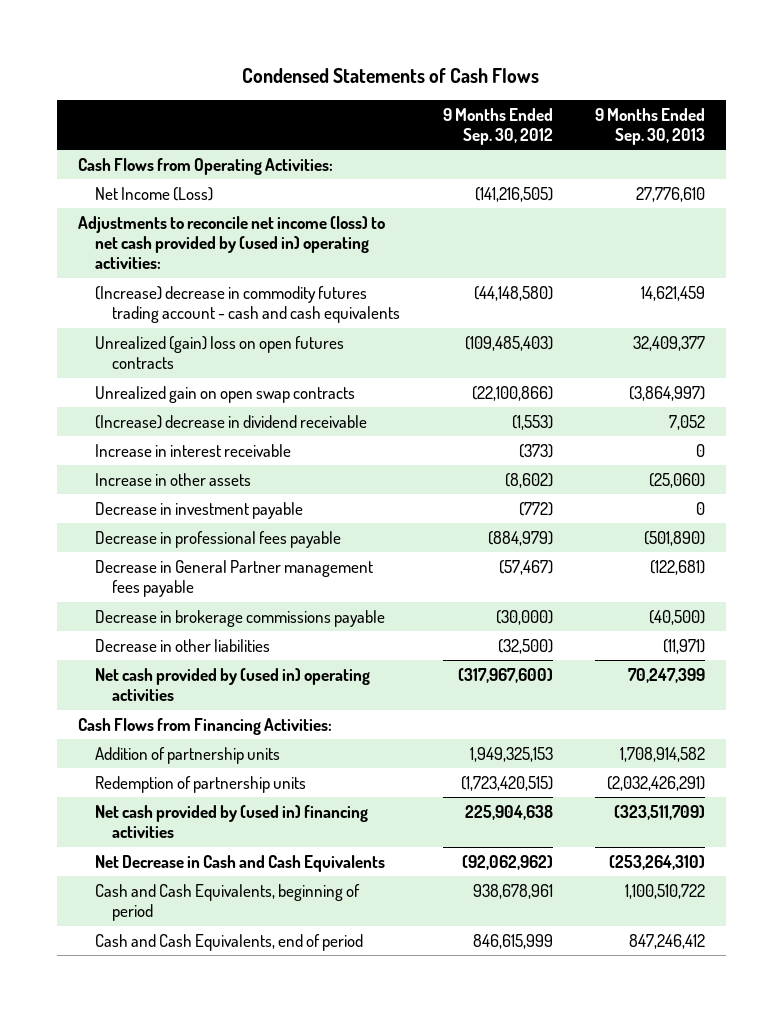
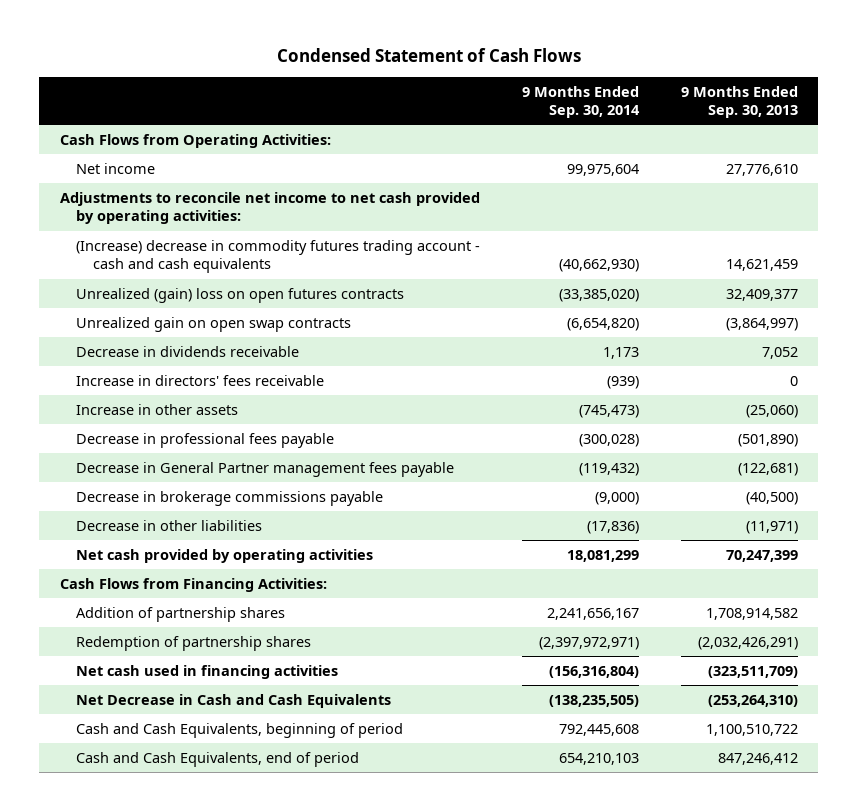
- Condensed Statements of Cash Flows
+ Condensed Statement of Cash Flows
- | 9 Months Ended Sep. 30, 2012 | 9 Months Ended Sep. 30, 2013
+ | 9 Months Ended Sep. 30, 2014 | 9 Months Ended Sep. 30, 2013
- Net Income (Loss) | (141,216,505) | 27,776,610
- Adjustments to reconcile net income (loss) to net cash provided by (used in) operating activities:
+ Net income | 99,975,604 | 27,776,610
+ Adjustments to reconcile net income to net cash provided by operating activities:
- (Increase) decrease in dividend receivable | (1,553) | 7,052
- Increase in interest receivable | (373) | 0
+ Decrease in dividends receivable | 1,173 | 7,052
+ Increase in directors' fees receivable | (939) | 0
- Decrease in investment payable | (772) | 0
- Net cash provided by (used in) operating activities | (317,967,600) | 70,247,399
+ Net cash provided by operating activities | 18,081,299 | 70,247,399
- Addition of partnership units | 1,949,325,153 | 1,708,914,582
- Redemption of partnership units | (1,723,420,515) | (2,032,426,291)
- Net cash provided by (used in) financing activities | 225,904,638 | (323,511,709)
+ Addition of partnership shares | 2,241,656,167 | 1,708,914,582
+ Redemption of partnership shares | (2,397,972,971) | (2,032,426,291)
+ Net cash used in financing activities | (156,316,804) | (323,511,709)

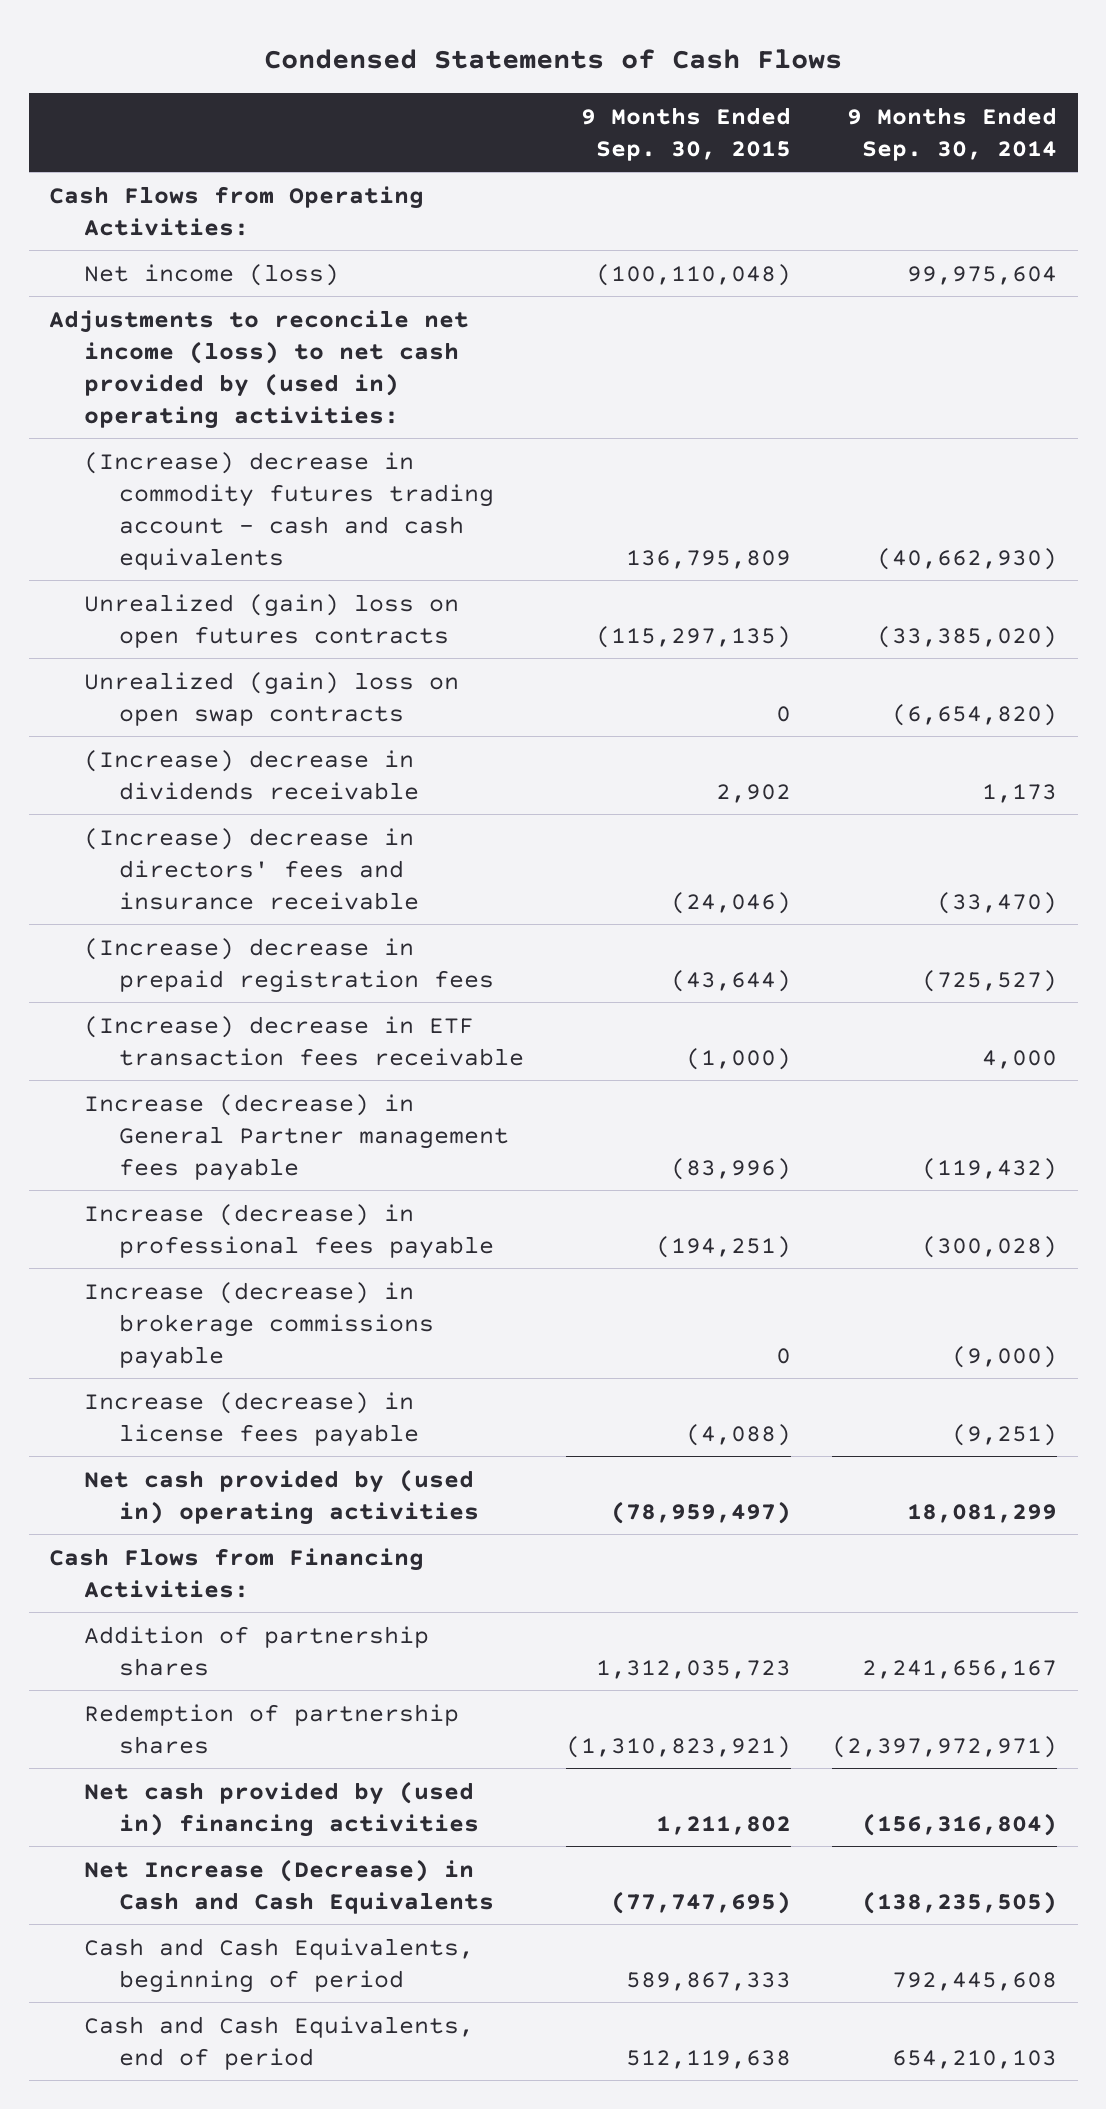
- Condensed Statement of Cash Flows
+ Condensed Statements of Cash Flows
- | 9 Months Ended Sep. 30, 2014 | 9 Months Ended Sep. 30, 2013
+ | 9 Months Ended Sep. 30, 2015 | 9 Months Ended Sep. 30, 2014
- Net income | 99,975,604 | 27,776,610
- Adjustments to reconcile net income to net cash provided by operating activities:
+ Net income (loss) | (100,110,048) | 99,975,604
+ Adjustments to reconcile net income (loss) to net cash provided by (used in) operating activities:
- Unrealized gain on open swap contracts | (6,654,820) | (3,864,997)
- Decrease in dividends receivable | 1,173 | 7,052
- Increase in directors' fees receivable | (939) | 0
- Increase in other assets | (745,473) | (25,060)
- Decrease in professional fees payable | (300,028) | (501,890)
- Decrease in General Partner management fees payable | (119,432) | (122,681)
- Decrease in brokerage commissions payable | (9,000) | (40,500)
- Decrease in other liabilities | (17,836) | (11,971)
- Net cash provided by operating activities | 18,081,299 | 70,247,399
+ Unrealized (gain) loss on open swap contracts | 0 | (6,654,820)
+ (Increase) decrease in dividends receivable | 2,902 | 1,173
+ (Increase) decrease in directors' fees and insurance receivable | (24,046) | (33,470)
+ (Increase) decrease in prepaid registration fees | (43,644) | (725,527)
+ (Increase) decrease in ETF transaction fees receivable | (1,000) | 4,000
+ Increase (decrease) in General Partner management fees payable | (83,996) | (119,432)
+ Increase (decrease) in professional fees payable | (194,251) | (300,028)
+ Increase (decrease) in brokerage commissions payable | 0 | (9,000)
+ Increase (decrease) in license fees payable | (4,088) | (9,251)
+ Net cash provided by (used in) operating activities | (78,959,497) | 18,081,299
- Net cash used in financing activities | (156,316,804) | (323,511,709)
- Net Decrease in Cash and Cash Equivalents | (138,235,505) | (253,264,310)
+ Net cash provided by (used in) financing activities | 1,211,802 | (156,316,804)
+ Net Increase (Decrease) in Cash and Cash Equivalents | (77,747,695) | (138,235,505)

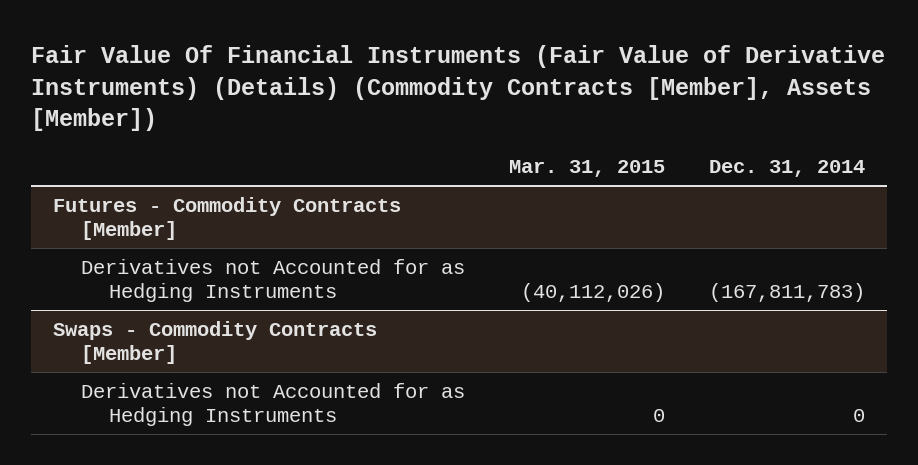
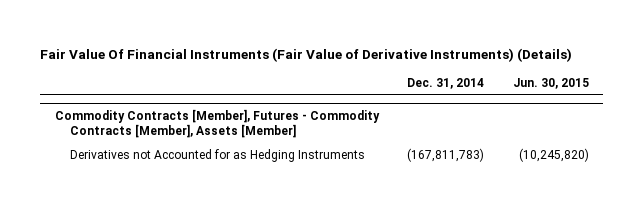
- Fair Value Of Financial Instruments (Fair Value of Derivative Instruments) (Details) (Commodity Contracts [Member], Assets [Member])
+ Fair Value Of Financial Instruments (Fair Value of Derivative Instruments) (Details)
- | Mar. 31, 2015 | Dec. 31, 2014
+ | Dec. 31, 2014 | Jun. 30, 2015
- Futures - Commodity Contracts [Member]
+ Commodity Contracts [Member], Futures - Commodity Contracts [Member], Assets [Member]
- Swaps - Commodity Contracts [Member]
- Derivatives not Accounted for as Hedging Instruments | 0 | 0

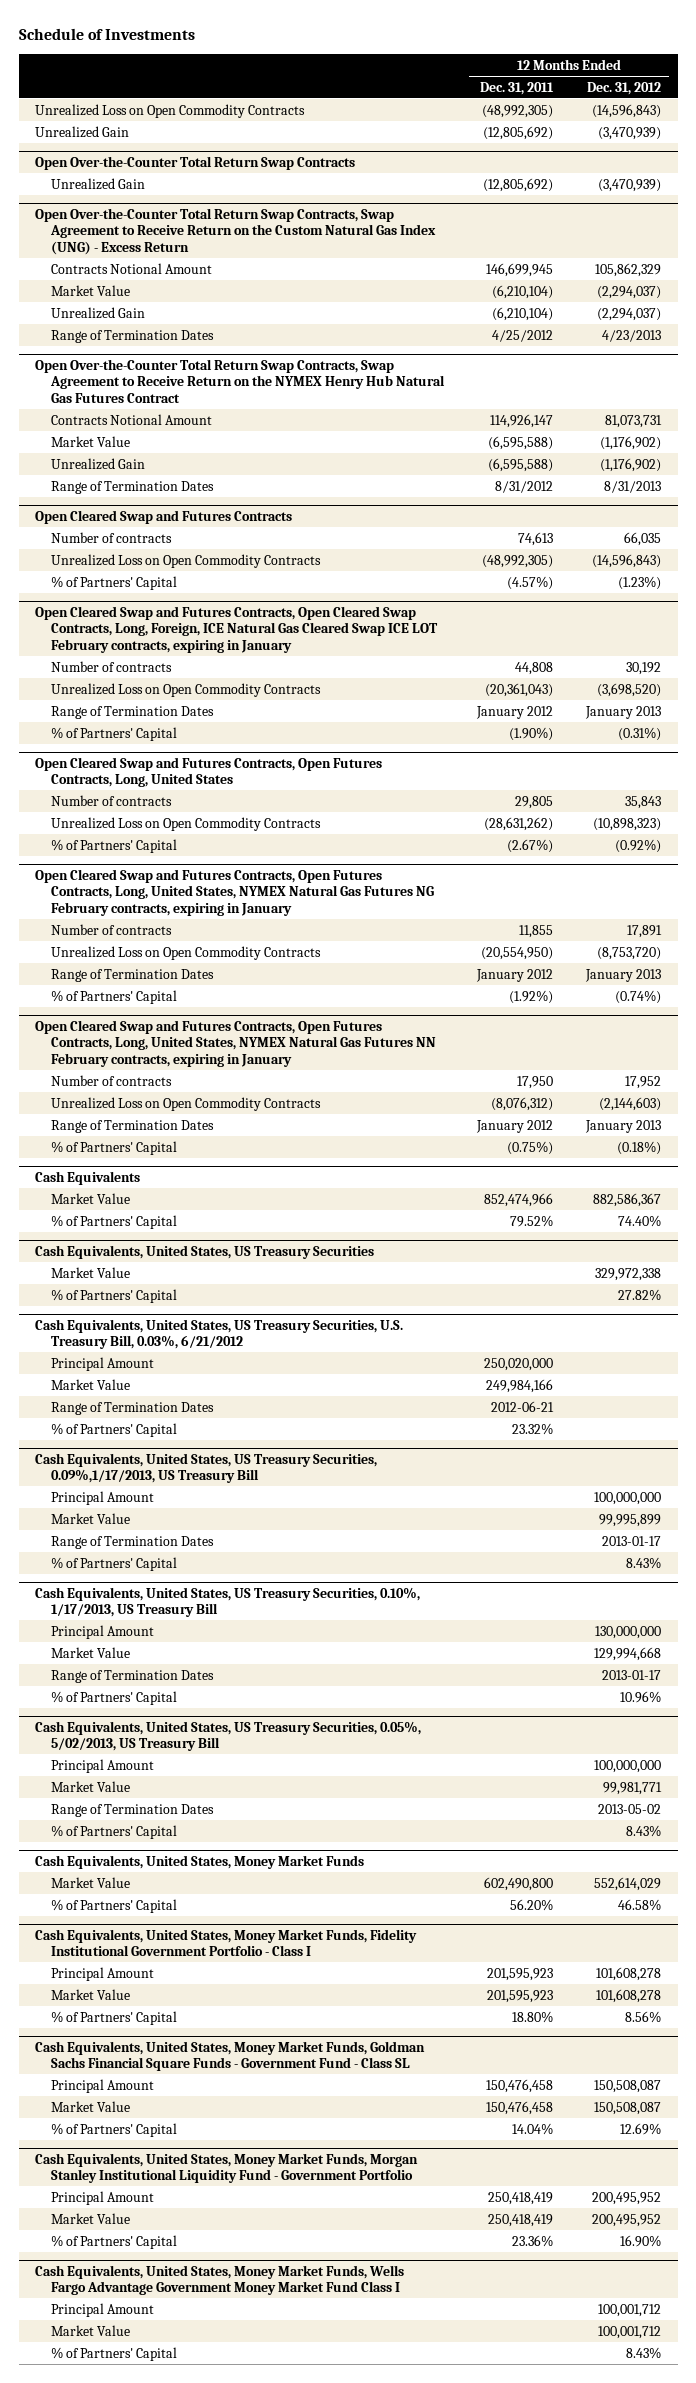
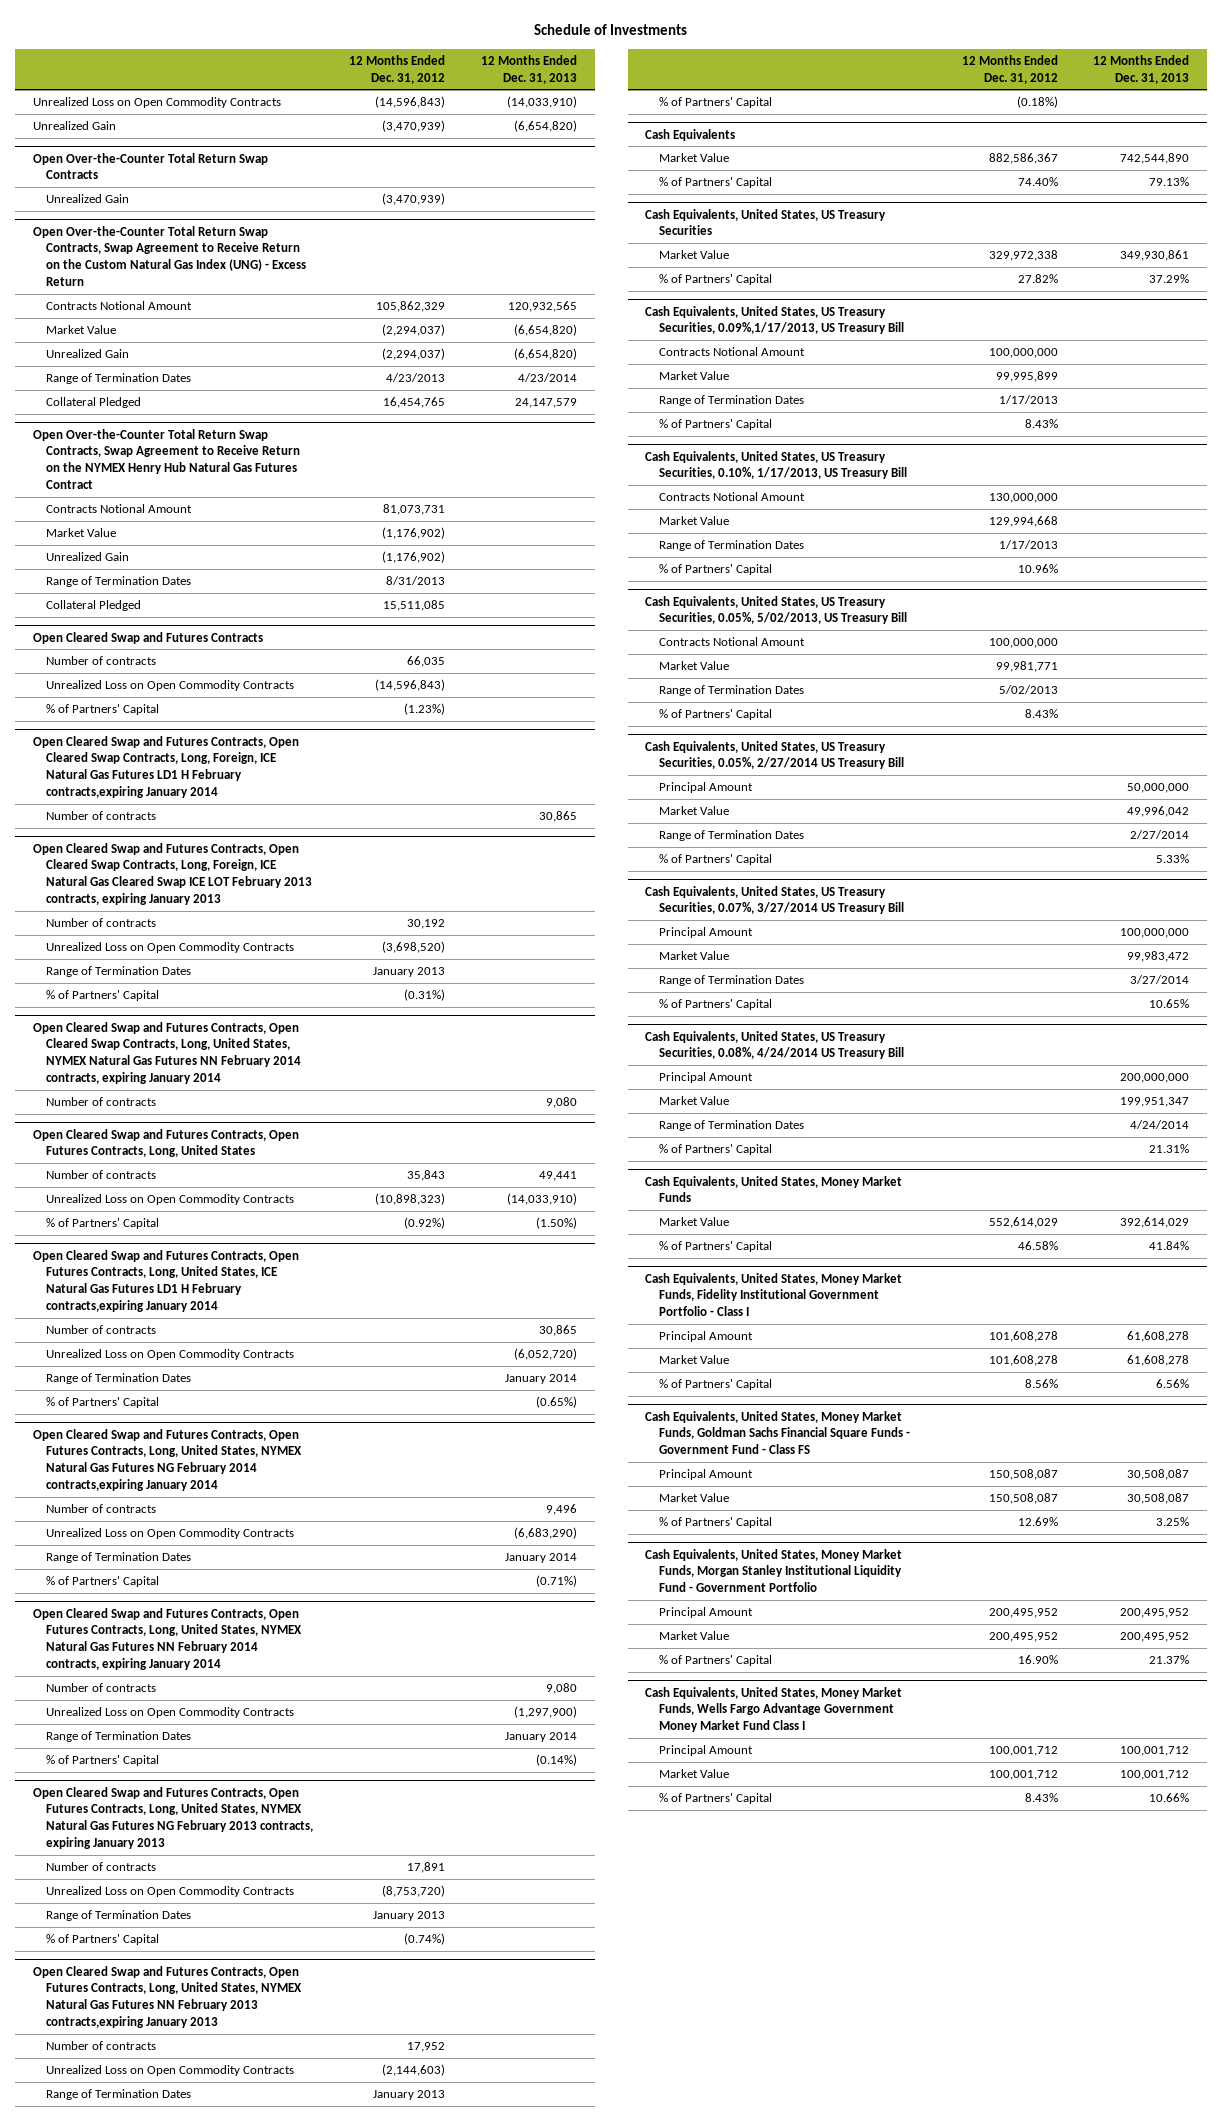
- | 12 Months Ended Dec. 31, 2011 | 12 Months Ended Dec. 31, 2012
+ | 12 Months Ended Dec. 31, 2012 | 12 Months Ended Dec. 31, 2013
@ Open Over-the-Counter Total Return Swap Contracts, Swap Agreement to Receive Return on the Custom Natural Gas Index (UNG) - Excess Return
+ Collateral Pledged | 16,454,765 | 24,147,579
@ Open Over-the-Counter Total Return Swap Contracts, Swap Agreement to Receive Return on the NYMEX Henry Hub Natural Gas Futures Contract
+ Collateral Pledged | 15,511,085 |
- Open Cleared Swap and Futures Contracts, Open Cleared Swap Contracts, Long, Foreign, ICE Natural Gas Cleared Swap ICE LOT February contracts, expiring in January
+ Open Cleared Swap and Futures Contracts, Open Cleared Swap Contracts, Long, Foreign, ICE Natural Gas Futures LD1 H February contracts,expiring January 2014
+ Number of contracts | | 30,865
+ Open Cleared Swap and Futures Contracts, Open Cleared Swap Contracts, Long, Foreign, ICE Natural Gas Cleared Swap ICE LOT February 2013 contracts, expiring January 2013
+ Open Cleared Swap and Futures Contracts, Open Cleared Swap Contracts, Long, United States, NYMEX Natural Gas Futures NN February 2014 contracts, expiring January 2014
+ Number of contracts | | 9,080
- Open Cleared Swap and Futures Contracts, Open Futures Contracts, Long, United States, NYMEX Natural Gas Futures NG February contracts, expiring in January
+ Open Cleared Swap and Futures Contracts, Open Futures Contracts, Long, United States, ICE Natural Gas Futures LD1 H February contracts,expiring January 2014
+ Number of contracts | | 30,865
+ Unrealized Loss on Open Commodity Contracts | | (6,052,720)
+ Range of Termination Dates | | January 2014
+ % of Partners' Capital | | (0.65%)
+ Open Cleared Swap and Futures Contracts, Open Futures Contracts, Long, United States, NYMEX Natural Gas Futures NG February 2014 contracts,expiring January 2014
+ Number of contracts | | 9,496
+ Unrealized Loss on Open Commodity Contracts | | (6,683,290)
+ Range of Termination Dates | | January 2014
+ % of Partners' Capital | | (0.71%)
+ Open Cleared Swap and Futures Contracts, Open Futures Contracts, Long, United States, NYMEX Natural Gas Futures NN February 2014 contracts, expiring January 2014
+ Number of contracts | | 9,080
+ Unrealized Loss on Open Commodity Contracts | | (1,297,900)
+ Range of Termination Dates | | January 2014
+ % of Partners' Capital | | (0.14%)
+ Open Cleared Swap and Futures Contracts, Open Futures Contracts, Long, United States, NYMEX Natural Gas Futures NG February 2013 contracts, expiring January 2013
- Open Cleared Swap and Futures Contracts, Open Futures Contracts, Long, United States, NYMEX Natural Gas Futures NN February contracts, expiring in January
+ Open Cleared Swap and Futures Contracts, Open Futures Contracts, Long, United States, NYMEX Natural Gas Futures NN February 2013 contracts,expiring January 2013
- Cash Equivalents, United States, US Treasury Securities, U.S. Treasury Bill, 0.03%, 6/21/2012
- Principal Amount | 250,020,000 |
- Market Value | 249,984,166 |
- Range of Termination Dates | 2012-06-21 |
- % of Partners' Capital | 23.32% |
@ Cash Equivalents, United States, US Treasury Securities, 0.09%,1/17/2013, US Treasury Bill
- Principal Amount | | 100,000,000
+ Contracts Notional Amount | 100,000,000 |
- Range of Termination Dates | | 2013-01-17
+ Range of Termination Dates | 1/17/2013 |
@ Cash Equivalents, United States, US Treasury Securities, 0.10%, 1/17/2013, US Treasury Bill
- Principal Amount | | 130,000,000
+ Contracts Notional Amount | 130,000,000 |
- Range of Termination Dates | | 2013-01-17
+ Range of Termination Dates | 1/17/2013 |
@ Cash Equivalents, United States, US Treasury Securities, 0.05%, 5/02/2013, US Treasury Bill
- Principal Amount | | 100,000,000
+ Contracts Notional Amount | 100,000,000 |
- Range of Termination Dates | | 2013-05-02
+ Range of Termination Dates | 5/02/2013 |
+ Cash Equivalents, United States, US Treasury Securities, 0.05%, 2/27/2014 US Treasury Bill
+ Principal Amount | | 50,000,000
+ Market Value | | 49,996,042
+ Range of Termination Dates | | 2/27/2014
+ % of Partners' Capital | | 5.33%
+ Cash Equivalents, United States, US Treasury Securities, 0.07%, 3/27/2014 US Treasury Bill
+ Principal Amount | | 100,000,000
+ Market Value | | 99,983,472
+ Range of Termination Dates | | 3/27/2014
+ % of Partners' Capital | | 10.65%
+ Cash Equivalents, United States, US Treasury Securities, 0.08%, 4/24/2014 US Treasury Bill
+ Principal Amount | | 200,000,000
+ Market Value | | 199,951,347
+ Range of Termination Dates | | 4/24/2014
+ % of Partners' Capital | | 21.31%
- Cash Equivalents, United States, Money Market Funds, Goldman Sachs Financial Square Funds - Government Fund - Class SL
+ Cash Equivalents, United States, Money Market Funds, Goldman Sachs Financial Square Funds - Government Fund - Class FS

